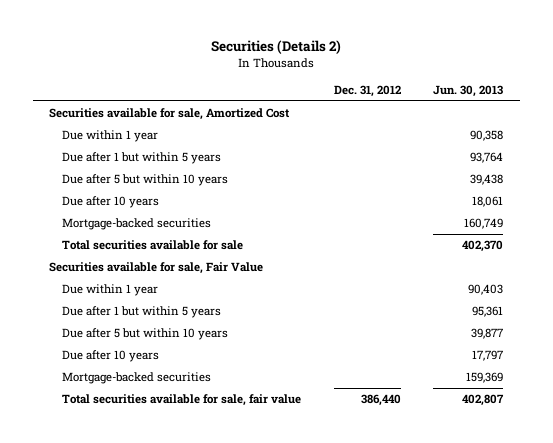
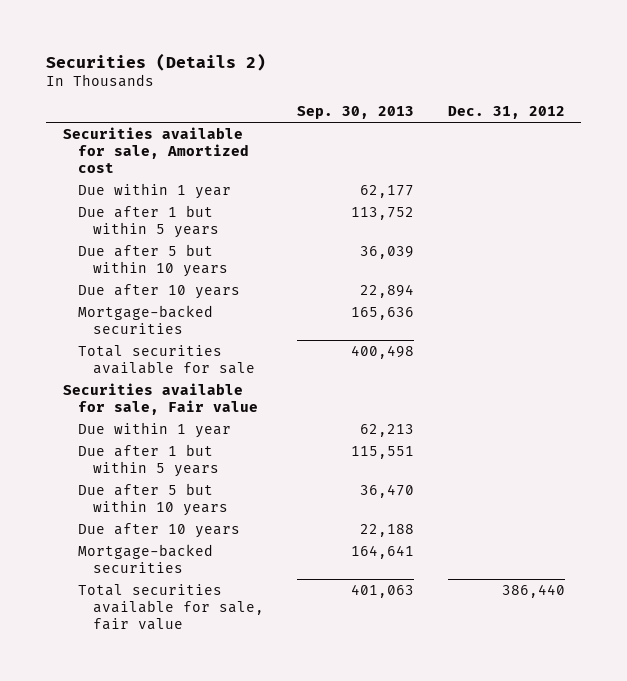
- | Dec. 31, 2012 | Jun. 30, 2013
+ | Sep. 30, 2013 | Dec. 31, 2012
- Securities available for sale, Amortized Cost
+ Securities available for sale, Amortized cost
- Securities available for sale, Fair Value
+ Securities available for sale, Fair value

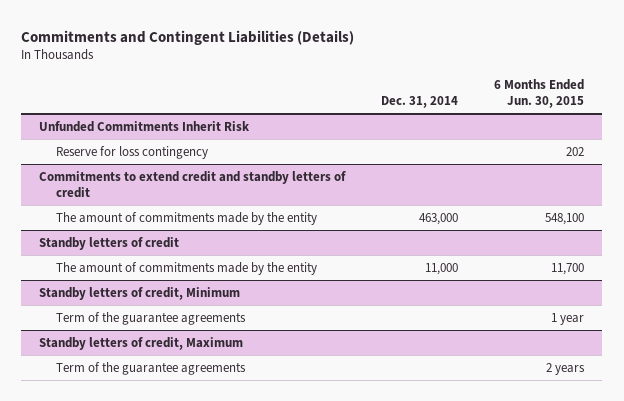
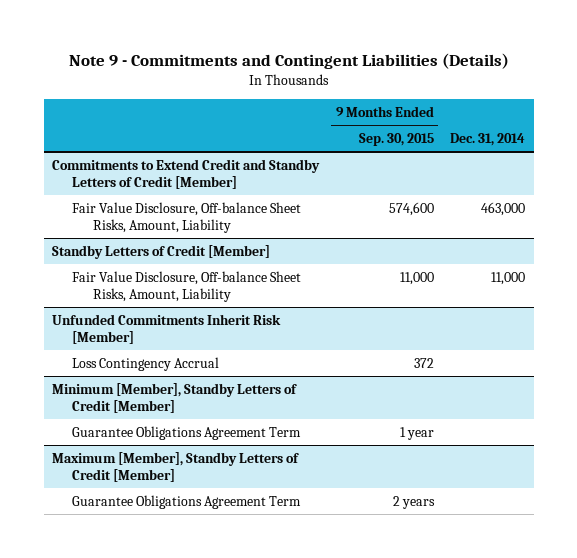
- Commitments and Contingent Liabilities (Details)
+ Note 9 - Commitments and Contingent Liabilities (Details)
- | Dec. 31, 2014 | 6 Months Ended Jun. 30, 2015
+ | 9 Months Ended Sep. 30, 2015 | Dec. 31, 2014
- Unfunded Commitments Inherit Risk
- Reserve for loss contingency | | 202
- Commitments to extend credit and standby letters of credit
- The amount of commitments made by the entity | 463,000 | 548,100
- Standby letters of credit
- The amount of commitments made by the entity | 11,000 | 11,700
- Standby letters of credit, Minimum
- Term of the guarantee agreements | | 1 year
- Standby letters of credit, Maximum
- Term of the guarantee agreements | | 2 years
+ Commitments to Extend Credit and Standby Letters of Credit [Member]
+ Fair Value Disclosure, Off-balance Sheet Risks, Amount, Liability | 574,600 | 463,000
+ Standby Letters of Credit [Member]
+ Fair Value Disclosure, Off-balance Sheet Risks, Amount, Liability | 11,000 | 11,000
+ Unfunded Commitments Inherit Risk [Member]
+ Loss Contingency Accrual | 372 |
+ Minimum [Member], Standby Letters of Credit [Member]
+ Guarantee Obligations Agreement Term | 1 year |
+ Maximum [Member], Standby Letters of Credit [Member]
+ Guarantee Obligations Agreement Term | 2 years |

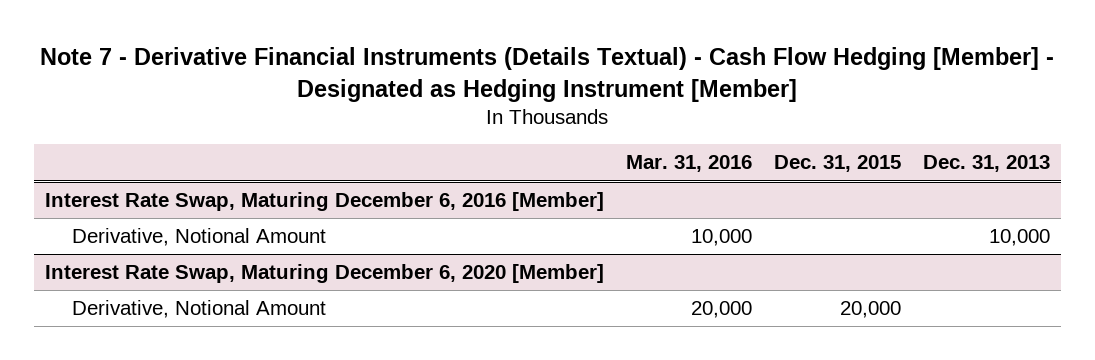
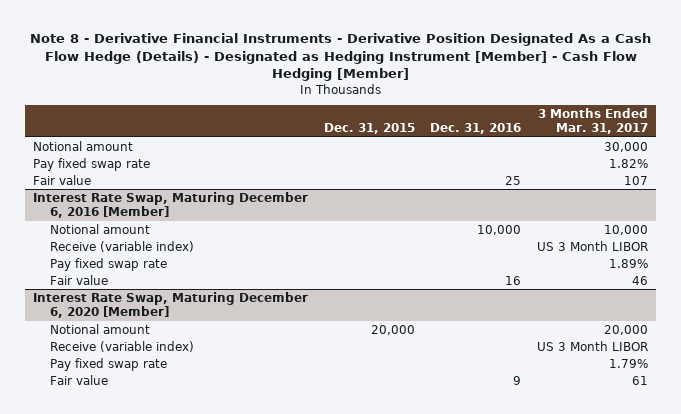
- Note 7 - Derivative Financial Instruments (Details Textual) - Cash Flow Hedging [Member] - Designated as Hedging Instrument [Member]
+ Note 8 - Derivative Financial Instruments - Derivative Position Designated As a Cash Flow Hedge (Details) - Designated as Hedging Instrument [Member] - Cash Flow Hedging [Member]
- | Mar. 31, 2016 | Dec. 31, 2015 | Dec. 31, 2013
+ | Dec. 31, 2015 | Dec. 31, 2016 | 3 Months Ended Mar. 31, 2017
+ Notional amount | | | 30,000
+ Pay fixed swap rate | | | 1.82%
+ Fair value | | 25 | 107
@ Interest Rate Swap, Maturing December 6, 2016 [Member]
- Derivative, Notional Amount | 10,000 | | 10,000
+ Notional amount | | 10,000 | 10,000
+ Receive (variable index) | | | US 3 Month LIBOR
+ Pay fixed swap rate | | | 1.89%
+ Fair value | | 16 | 46
@ Interest Rate Swap, Maturing December 6, 2020 [Member]
- Derivative, Notional Amount | 20,000 | 20,000 |
+ Notional amount | 20,000 | | 20,000
+ Receive (variable index) | | | US 3 Month LIBOR
+ Pay fixed swap rate | | | 1.79%
+ Fair value | | 9 | 61

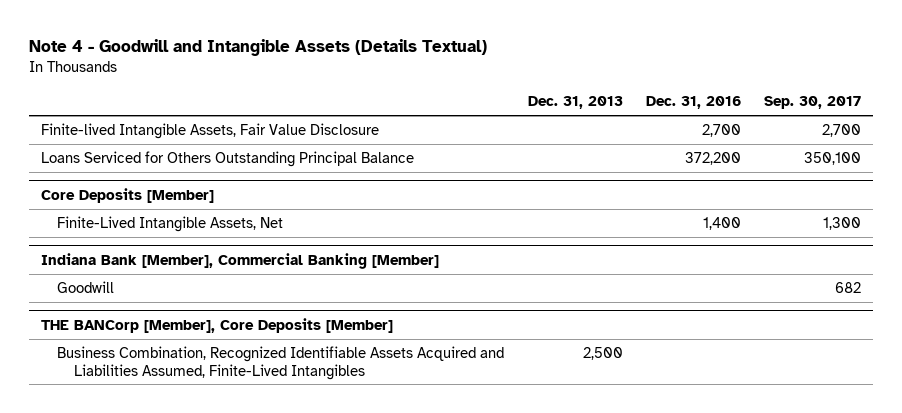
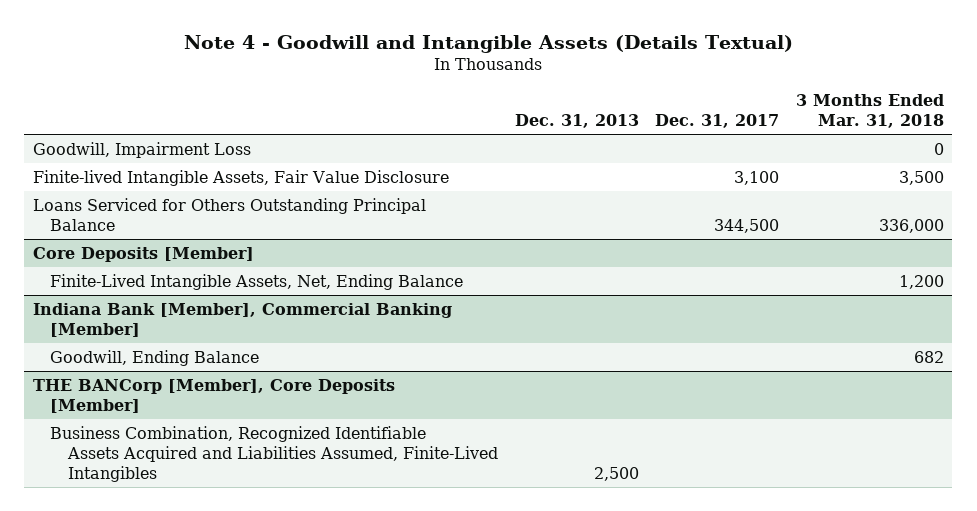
- | Dec. 31, 2013 | Dec. 31, 2016 | Sep. 30, 2017
+ | Dec. 31, 2013 | Dec. 31, 2017 | 3 Months Ended Mar. 31, 2018
+ Goodwill, Impairment Loss | | | 0
@ Core Deposits [Member]
- Finite-Lived Intangible Assets, Net | | 1,400 | 1,300
+ Finite-Lived Intangible Assets, Net, Ending Balance | | | 1,200
@ Indiana Bank [Member], Commercial Banking [Member]
- Goodwill | | | 682
+ Goodwill, Ending Balance | | | 682

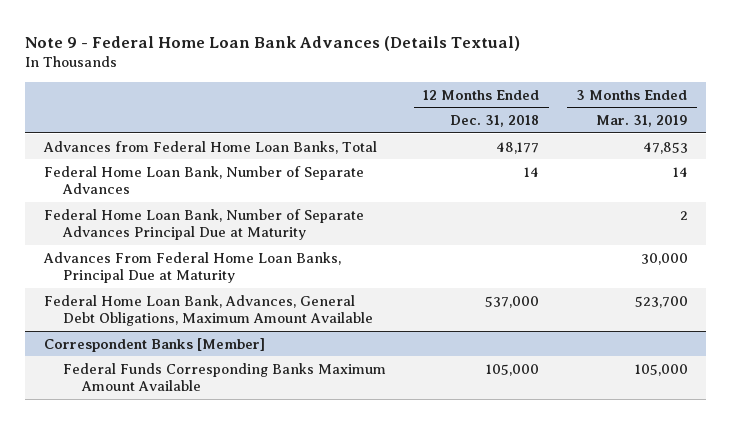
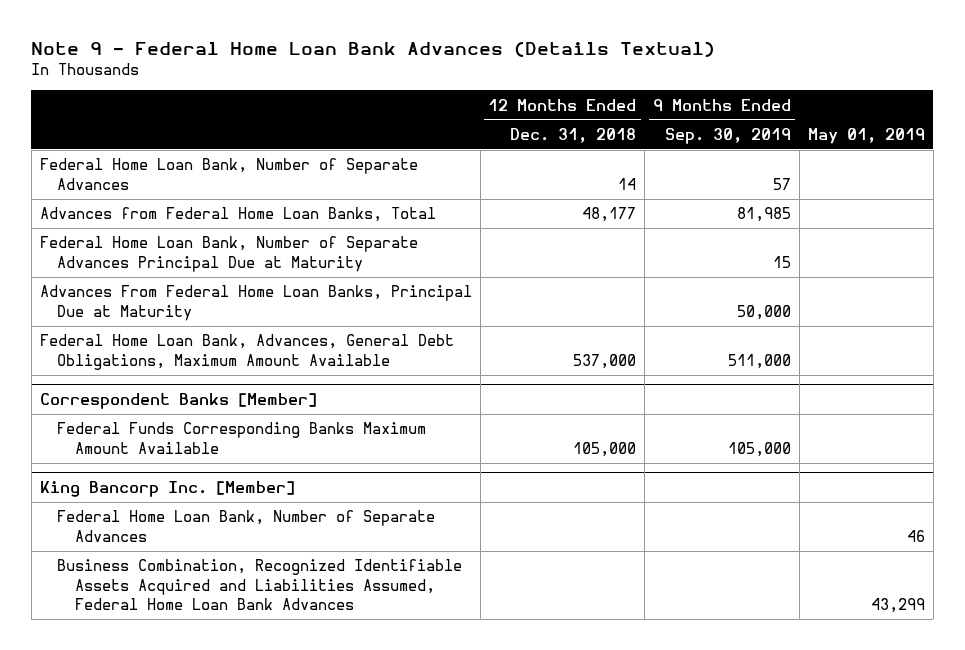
- | 12 Months Ended Dec. 31, 2018 | 3 Months Ended Mar. 31, 2019
+ | 12 Months Ended Dec. 31, 2018 | 9 Months Ended Sep. 30, 2019 | May 01, 2019
moved down: Advances from Federal Home Loan Banks, Total | 48,177 | 81,985 |
+ King Bancorp Inc. [Member]
+ Federal Home Loan Bank, Number of Separate Advances | | | 46
+ Business Combination, Recognized Identifiable Assets Acquired and Liabilities Assumed, Federal Home Loan Bank Advances | | | 43,299

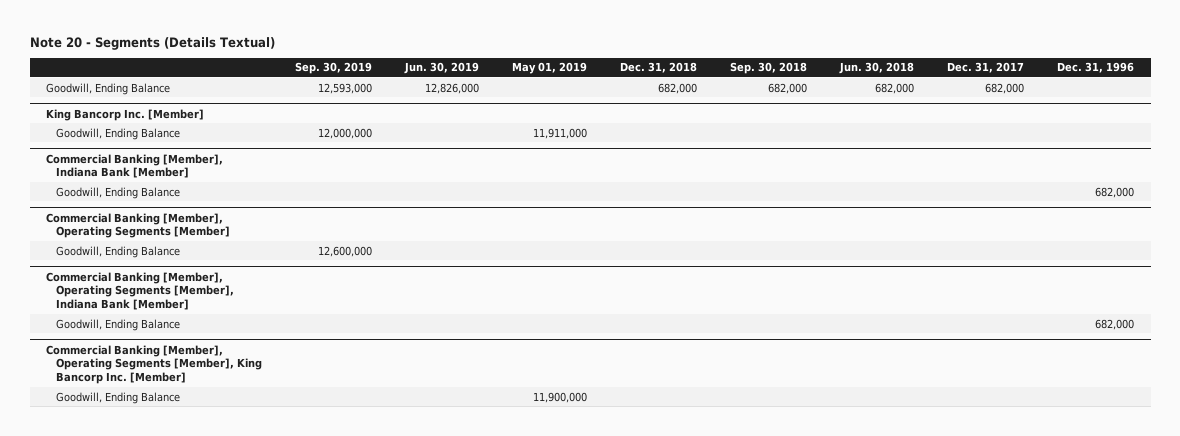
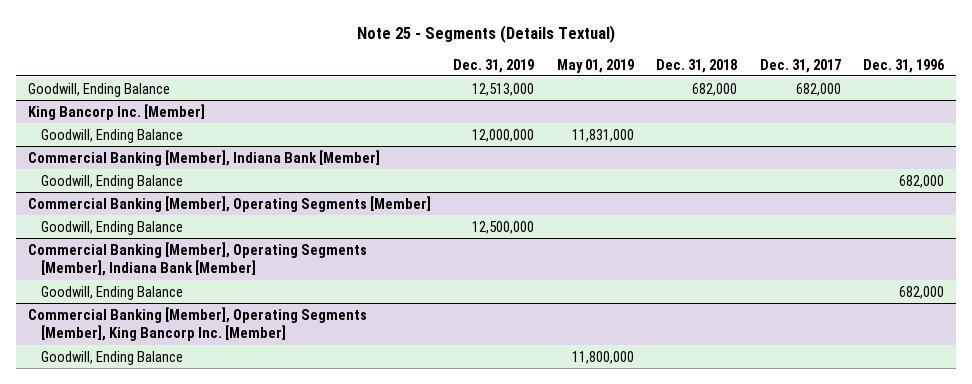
- Note 20 - Segments (Details Textual)
+ Note 25 - Segments (Details Textual)
- | Sep. 30, 2019 | Jun. 30, 2019 | May 01, 2019 | Dec. 31, 2018 | Sep. 30, 2018 | Jun. 30, 2018 | Dec. 31, 2017 | Dec. 31, 1996
+ | Dec. 31, 2019 | May 01, 2019 | Dec. 31, 2018 | Dec. 31, 2017 | Dec. 31, 1996
@ King Bancorp Inc. [Member]
- Goodwill, Ending Balance | 12,000,000 | | 11,911,000 | | | | |
+ Goodwill, Ending Balance | 12,000,000 | 11,831,000 | | |
@ Commercial Banking [Member], Operating Segments [Member], King Bancorp Inc. [Member]
- Goodwill, Ending Balance | | | 11,900,000 | | | | |
+ Goodwill, Ending Balance | | 11,800,000 | | |

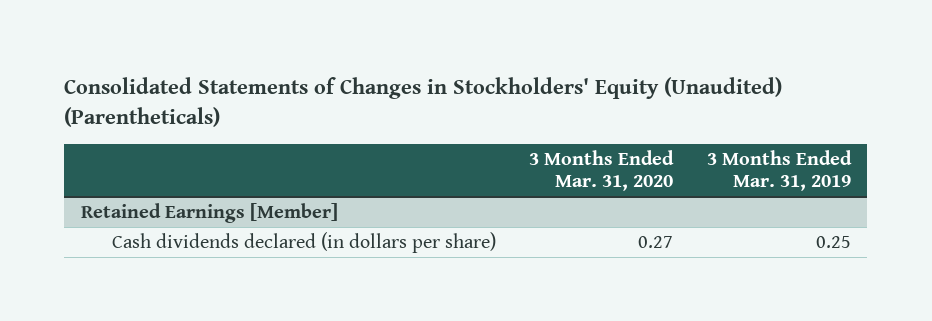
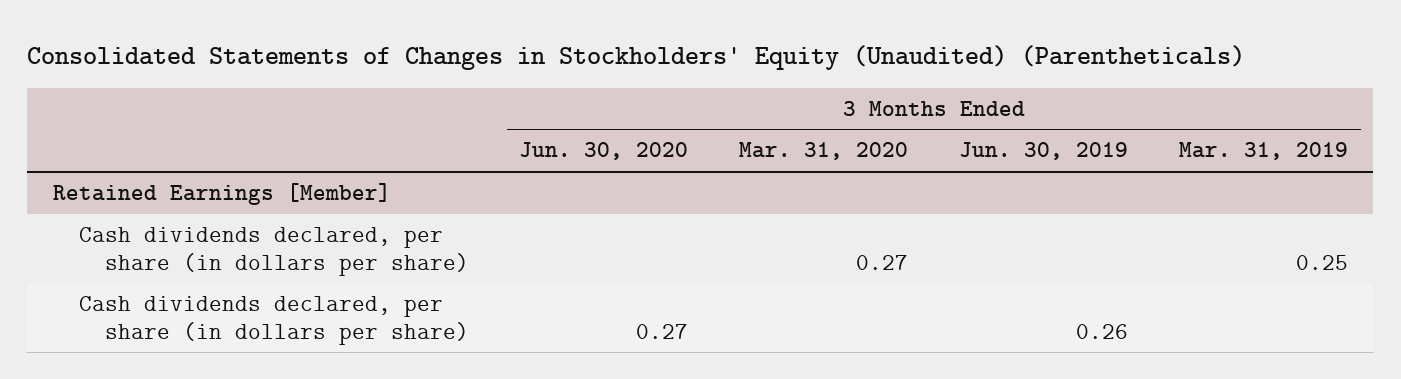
- | 3 Months Ended Mar. 31, 2020 | 3 Months Ended Mar. 31, 2019
+ | 3 Months Ended Jun. 30, 2020 | 3 Months Ended Mar. 31, 2020 | 3 Months Ended Jun. 30, 2019 | 3 Months Ended Mar. 31, 2019
@ Retained Earnings [Member]
- Cash dividends declared (in dollars per share) | 0.27 | 0.25
+ Cash dividends declared, per share (in dollars per share) | | 0.27 | | 0.25
+ Cash dividends declared, per share (in dollars per share) | 0.27 | | 0.26 |

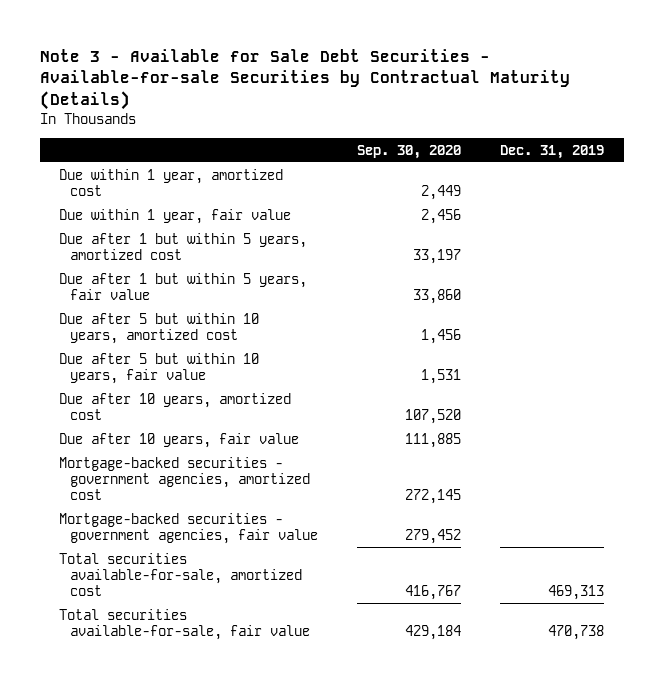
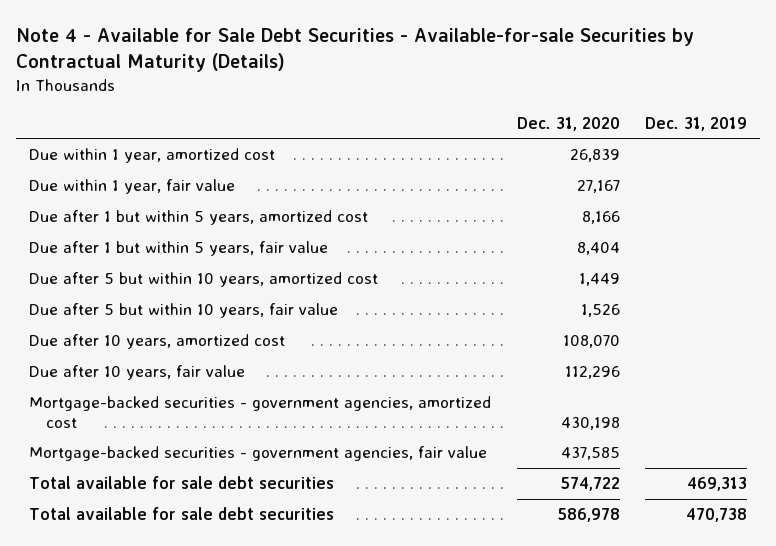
- Note 3 - Available for Sale Debt Securities - Available-for-sale Securities by Contractual Maturity (Details)
+ Note 4 - Available for Sale Debt Securities - Available-for-sale Securities by Contractual Maturity (Details)
- | Sep. 30, 2020 | Dec. 31, 2019
+ | Dec. 31, 2020 | Dec. 31, 2019
- Total securities available-for-sale, amortized cost | 416,767 | 469,313
- Total securities available-for-sale, fair value | 429,184 | 470,738
+ Total available for sale debt securities | 574,722 | 469,313
+ Total available for sale debt securities | 586,978 | 470,738

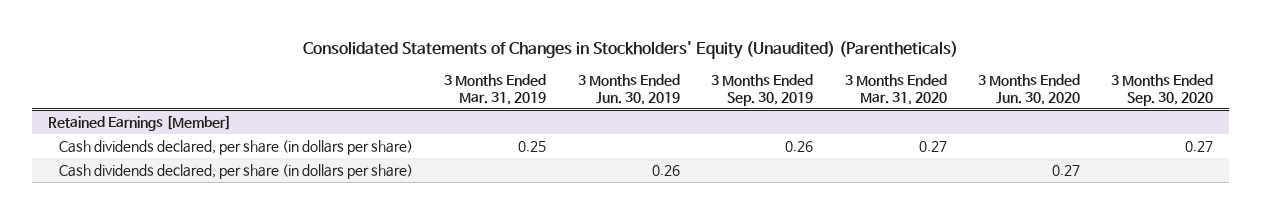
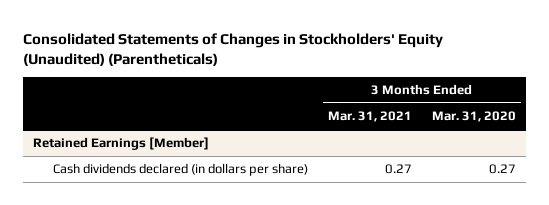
- | 3 Months Ended Mar. 31, 2019 | 3 Months Ended Jun. 30, 2019 | 3 Months Ended Sep. 30, 2019 | 3 Months Ended Mar. 31, 2020 | 3 Months Ended Jun. 30, 2020 | 3 Months Ended Sep. 30, 2020
+ | 3 Months Ended Mar. 31, 2021 | 3 Months Ended Mar. 31, 2020
@ Retained Earnings [Member]
- Cash dividends declared, per share (in dollars per share) | 0.25 | | 0.26 | 0.27 | | 0.27
- Cash dividends declared, per share (in dollars per share) | | 0.26 | | | 0.27 |
+ Cash dividends declared (in dollars per share) | 0.27 | 0.27

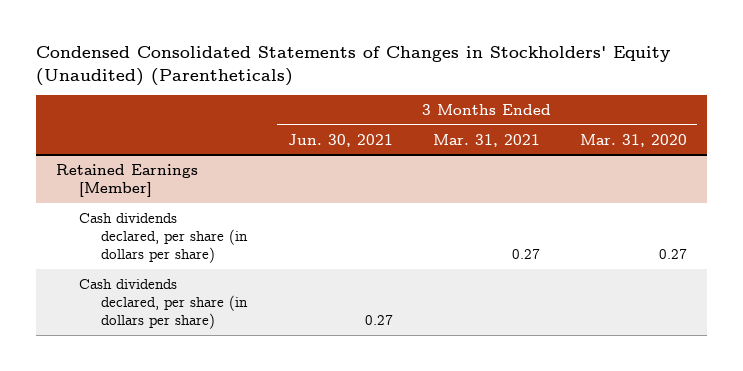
- Consolidated Statements of Changes in Stockholders' Equity (Unaudited) (Parentheticals)
+ Condensed Consolidated Statements of Changes in Stockholders' Equity (Unaudited) (Parentheticals)
- | 3 Months Ended Mar. 31, 2021 | 3 Months Ended Mar. 31, 2020
+ | 3 Months Ended Jun. 30, 2021 | 3 Months Ended Mar. 31, 2021 | 3 Months Ended Mar. 31, 2020
@ Retained Earnings [Member]
- Cash dividends declared (in dollars per share) | 0.27 | 0.27
+ Cash dividends declared, per share (in dollars per share) | | 0.27 | 0.27
+ Cash dividends declared, per share (in dollars per share) | 0.27 | |

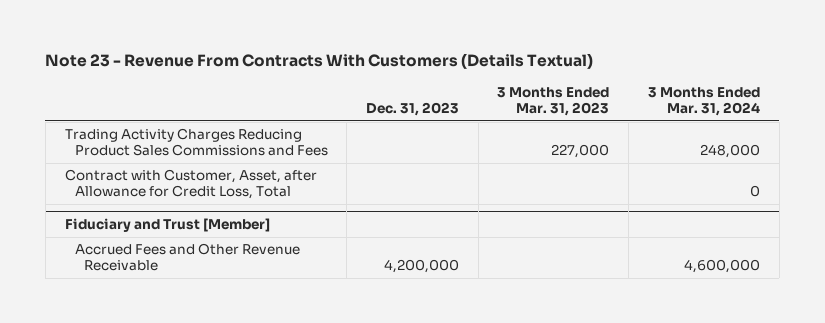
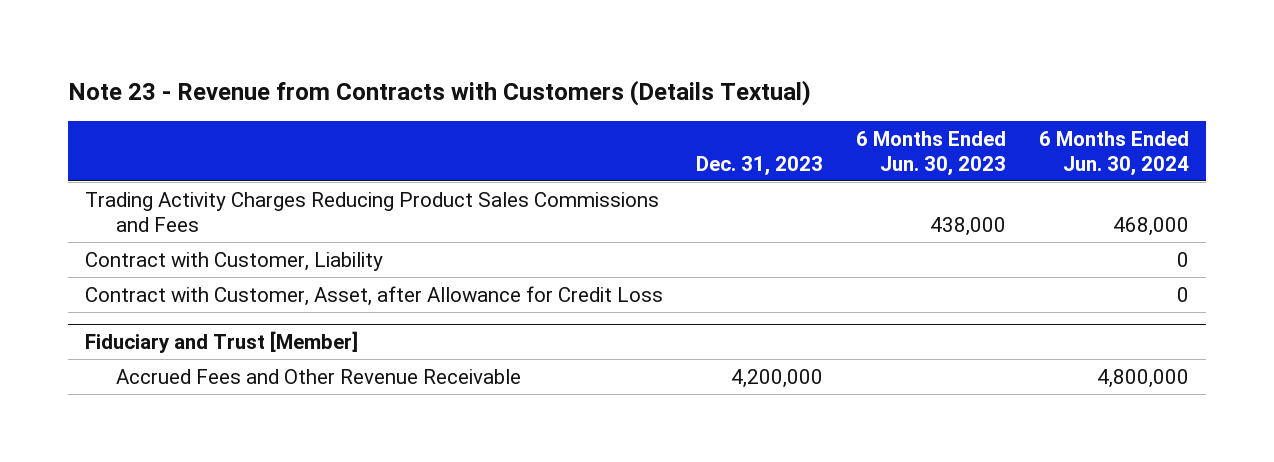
- Note 23 - Revenue From Contracts With Customers (Details Textual)
+ Note 23 - Revenue from Contracts with Customers (Details Textual)
- | Dec. 31, 2023 | 3 Months Ended Mar. 31, 2023 | 3 Months Ended Mar. 31, 2024
+ | Dec. 31, 2023 | 6 Months Ended Jun. 30, 2023 | 6 Months Ended Jun. 30, 2024
- Contract with Customer, Asset, after Allowance for Credit Loss, Total | | | 0
+ Contract with Customer, Liability | | | 0
+ Contract with Customer, Asset, after Allowance for Credit Loss | | | 0

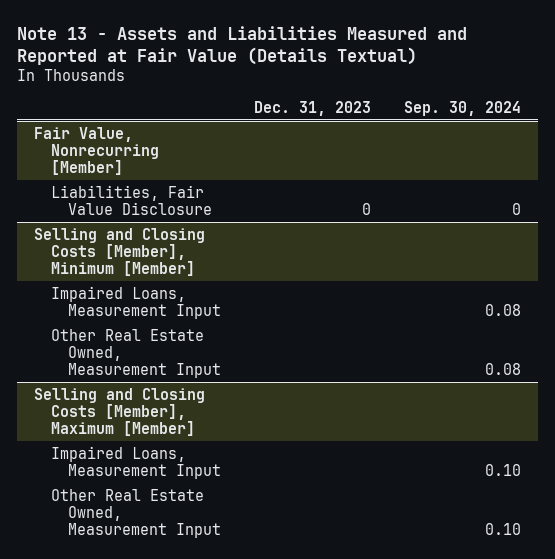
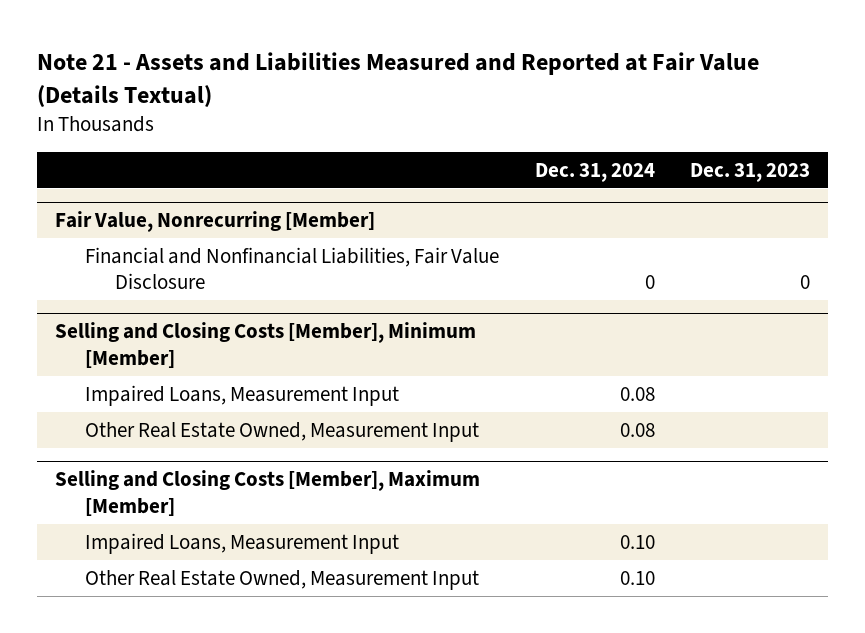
- Note 13 - Assets and Liabilities Measured and Reported at Fair Value (Details Textual)
+ Note 21 - Assets and Liabilities Measured and Reported at Fair Value (Details Textual)
- | Dec. 31, 2023 | Sep. 30, 2024
+ | Dec. 31, 2024 | Dec. 31, 2023
@ Fair Value, Nonrecurring [Member]
- Liabilities, Fair Value Disclosure | 0 | 0
+ Financial and Nonfinancial Liabilities, Fair Value Disclosure | 0 | 0

